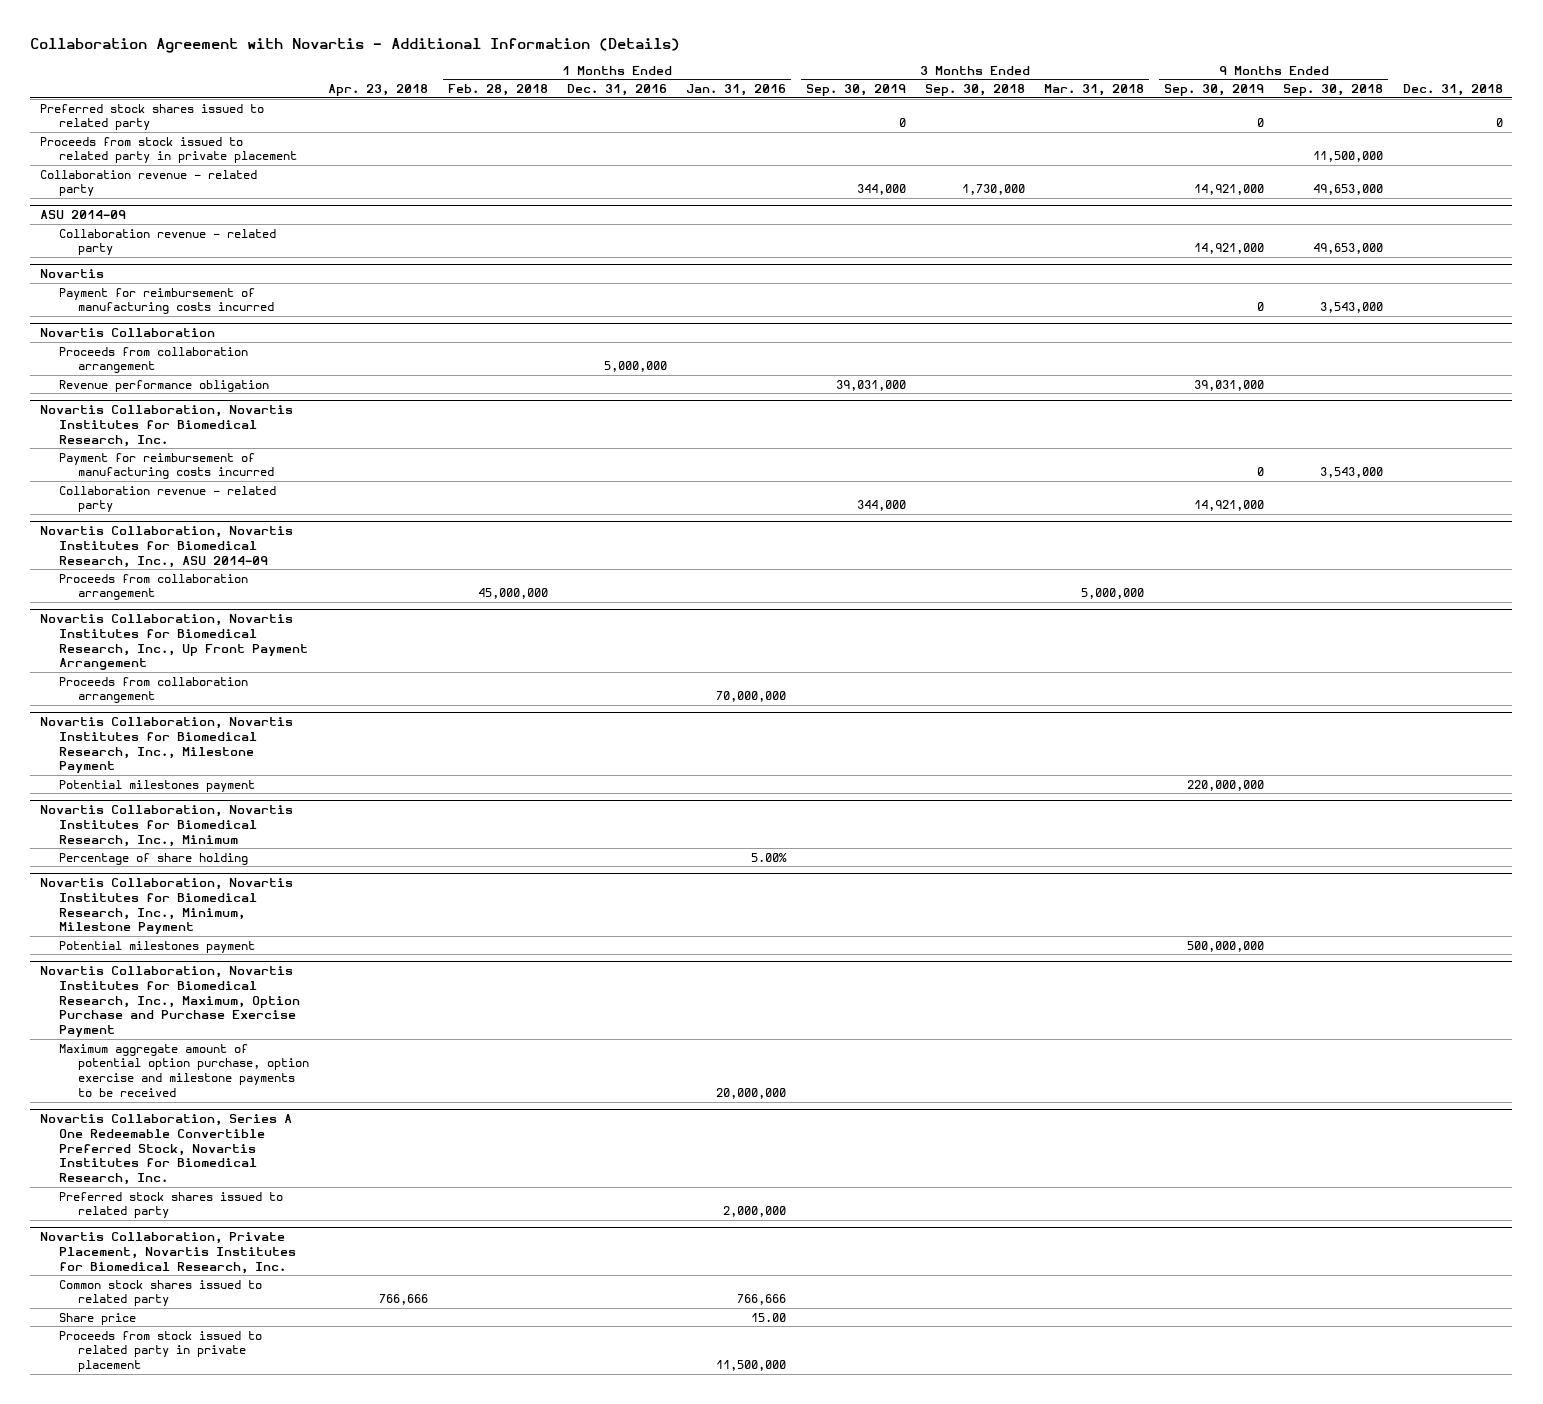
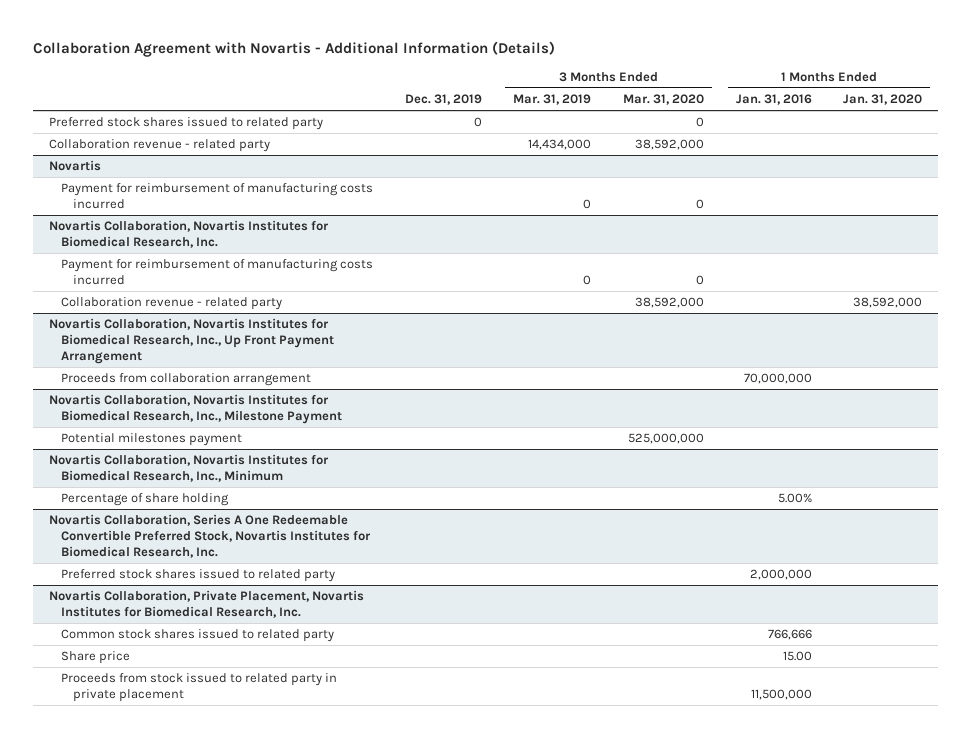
- | Apr. 23, 2018 | 1 Months Ended Feb. 28, 2018 | 1 Months Ended Dec. 31, 2016 | 1 Months Ended Jan. 31, 2016 | 3 Months Ended Sep. 30, 2019 | 3 Months Ended Sep. 30, 2018 | 3 Months Ended Mar. 31, 2018 | 9 Months Ended Sep. 30, 2019 | 9 Months Ended Sep. 30, 2018 | Dec. 31, 2018
+ | Dec. 31, 2019 | 3 Months Ended Mar. 31, 2019 | 3 Months Ended Mar. 31, 2020 | 1 Months Ended Jan. 31, 2016 | 1 Months Ended Jan. 31, 2020
- Proceeds from stock issued to related party in private placement | | | | | | | | | 11,500,000 |
- ASU 2014-09
- Collaboration revenue - related party | | | | | | | | 14,921,000 | 49,653,000 |
- Novartis Collaboration
- Proceeds from collaboration arrangement | | | 5,000,000 | | | | | | |
- Revenue performance obligation | | | | | 39,031,000 | | | 39,031,000 | |
- Novartis Collaboration, Novartis Institutes for Biomedical Research, Inc., ASU 2014-09
- Proceeds from collaboration arrangement | | 45,000,000 | | | | | 5,000,000 | | |
- Novartis Collaboration, Novartis Institutes for Biomedical Research, Inc., Minimum, Milestone Payment
- Potential milestones payment | | | | | | | | 500,000,000 | |
- Novartis Collaboration, Novartis Institutes for Biomedical Research, Inc., Maximum, Option Purchase and Purchase Exercise Payment
- Maximum aggregate amount of potential option purchase, option exercise and milestone payments to be received | | | | 20,000,000 | | | | | |

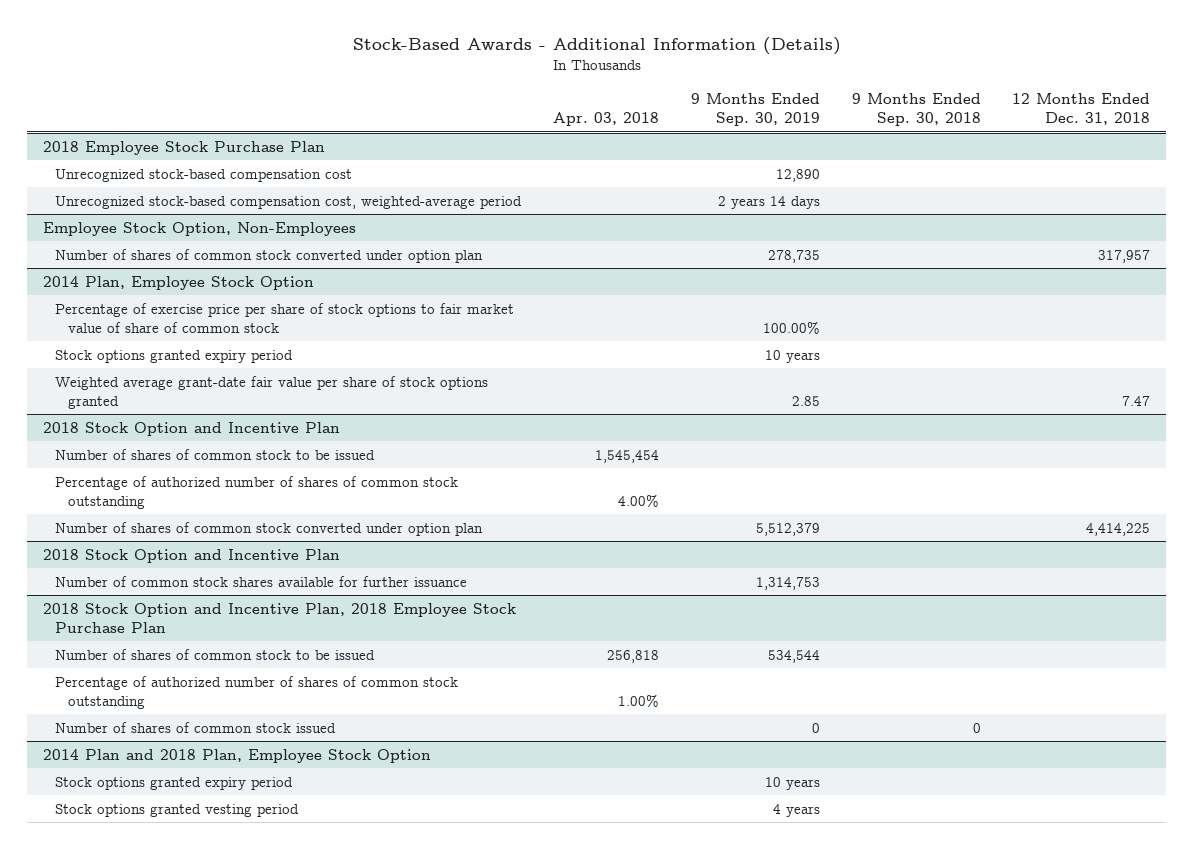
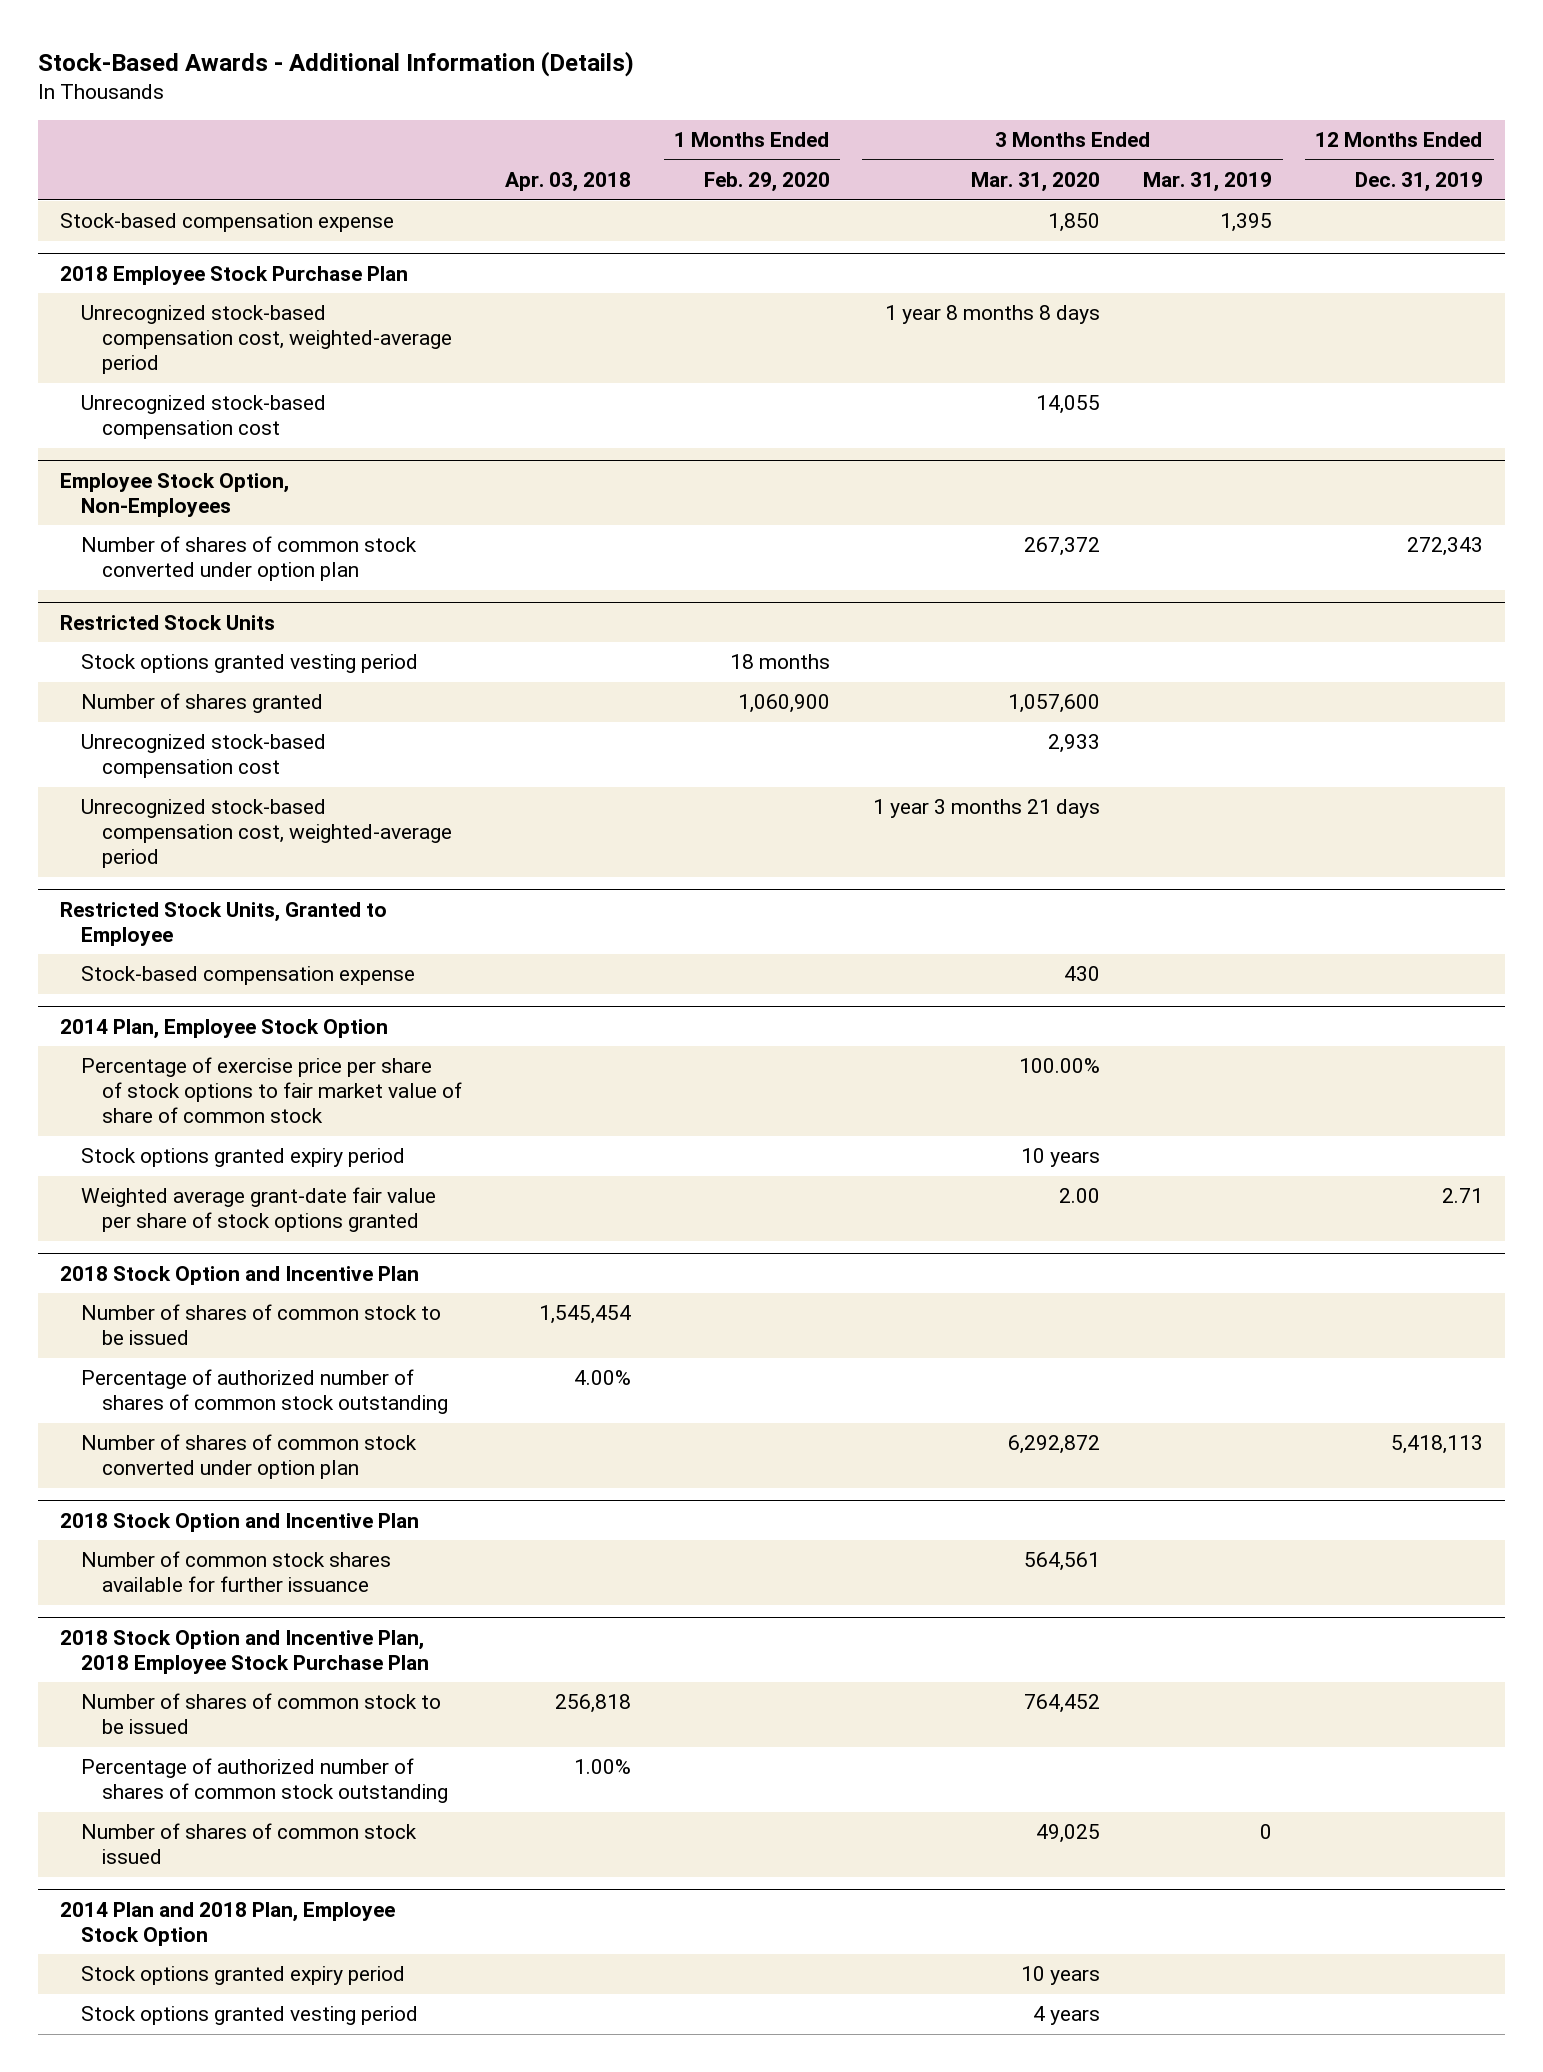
- | Apr. 03, 2018 | 9 Months Ended Sep. 30, 2019 | 9 Months Ended Sep. 30, 2018 | 12 Months Ended Dec. 31, 2018
+ | Apr. 03, 2018 | 1 Months Ended Feb. 29, 2020 | 3 Months Ended Mar. 31, 2020 | 3 Months Ended Mar. 31, 2019 | 12 Months Ended Dec. 31, 2019
+ Stock-based compensation expense | | | 1,850 | 1,395 |
@ 2018 Employee Stock Purchase Plan
moved down: Unrecognized stock-based compensation cost | | | 14,055 | |
+ Restricted Stock Units
+ Stock options granted vesting period | | 18 months | | |
+ Number of shares granted | | 1,060,900 | 1,057,600 | |
+ Unrecognized stock-based compensation cost | | | 2,933 | |
+ Unrecognized stock-based compensation cost, weighted-average period | | | 1 year 3 months 21 days | |
+ Restricted Stock Units, Granted to Employee
+ Stock-based compensation expense | | | 430 | |

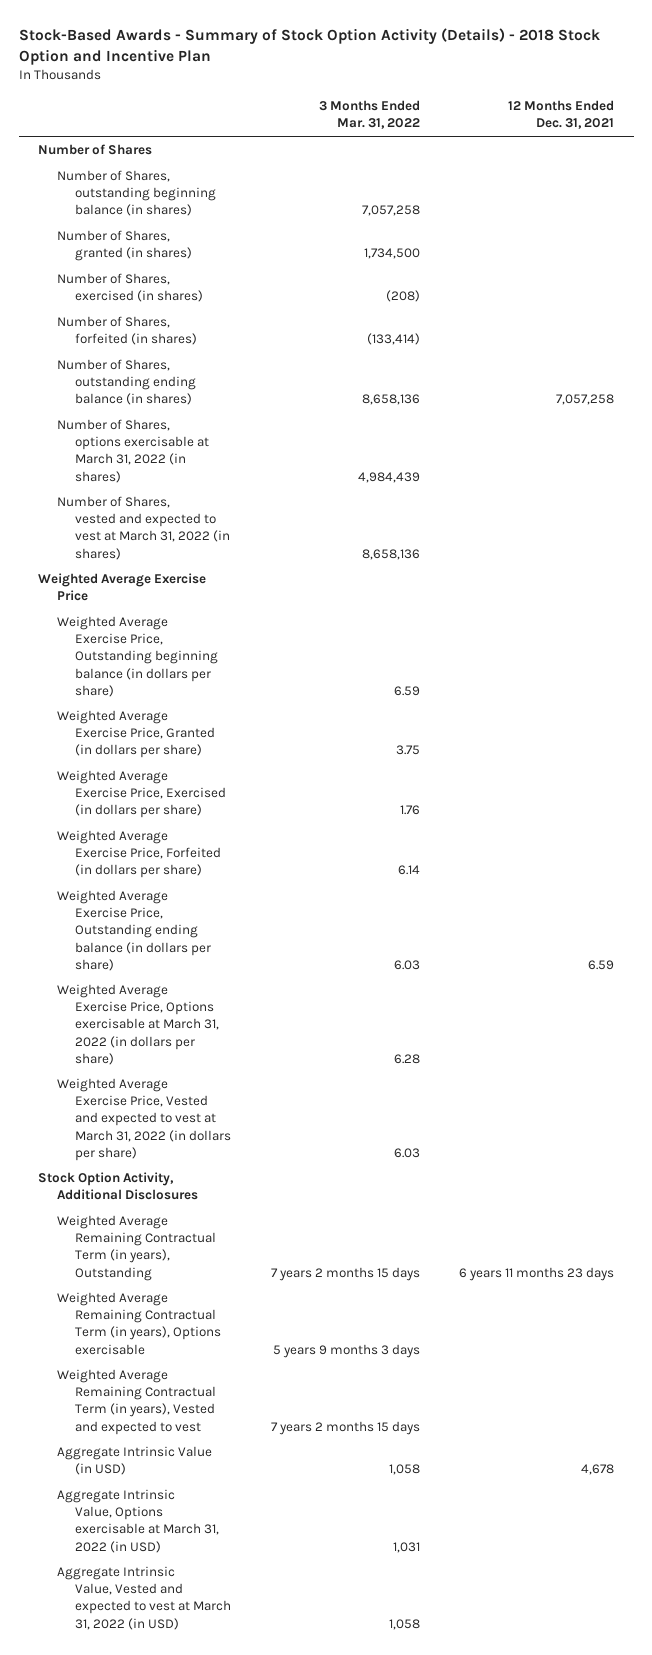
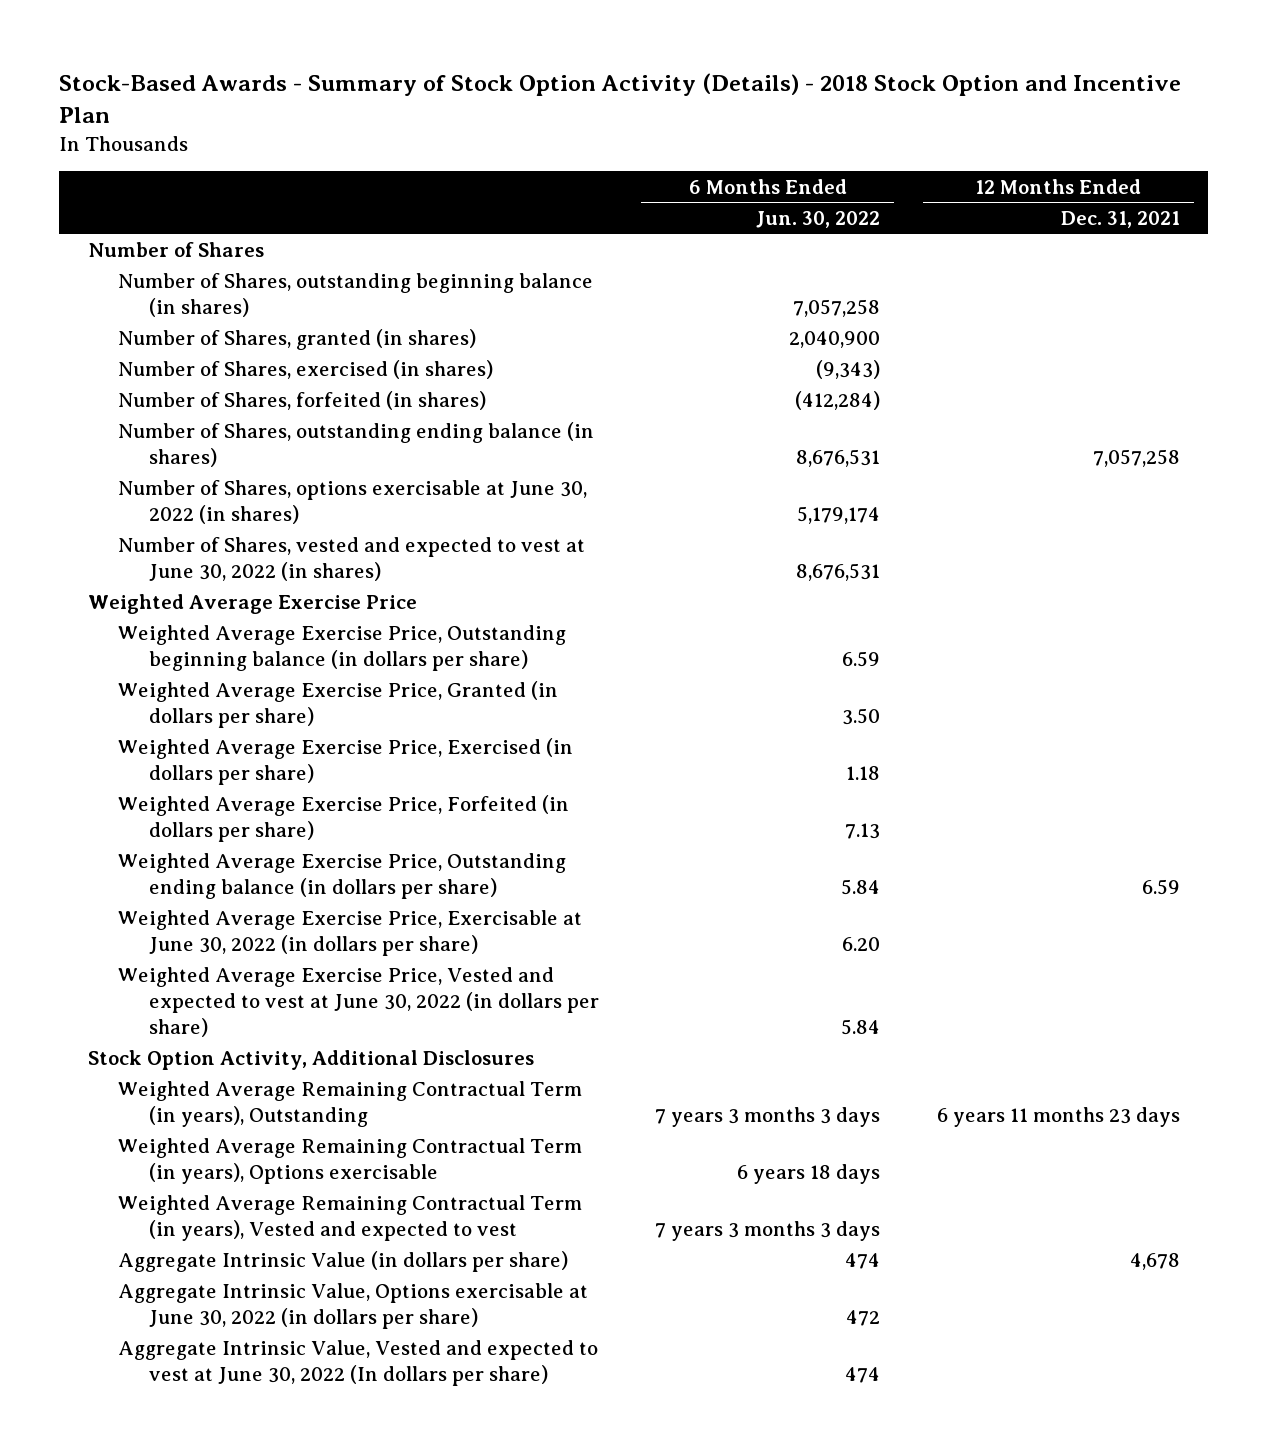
- | 3 Months Ended Mar. 31, 2022 | 12 Months Ended Dec. 31, 2021
+ | 6 Months Ended Jun. 30, 2022 | 12 Months Ended Dec. 31, 2021
- Number of Shares, options exercisable at March 31, 2022 (in shares) | 4,984,439 |
- Number of Shares, vested and expected to vest at March 31, 2022 (in shares) | 8,658,136 |
+ Number of Shares, options exercisable at June 30, 2022 (in shares) | 5,179,174 |
+ Number of Shares, vested and expected to vest at June 30, 2022 (in shares) | 8,676,531 |
- Weighted Average Exercise Price, Options exercisable at March 31, 2022 (in dollars per share) | 6.28 |
- Weighted Average Exercise Price, Vested and expected to vest at March 31, 2022 (in dollars per share) | 6.03 |
+ Weighted Average Exercise Price, Exercisable at June 30, 2022 (in dollars per share) | 6.20 |
+ Weighted Average Exercise Price, Vested and expected to vest at June 30, 2022 (in dollars per share) | 5.84 |
- Aggregate Intrinsic Value (in USD) | 1,058 | 4,678
- Aggregate Intrinsic Value, Options exercisable at March 31, 2022 (in USD) | 1,031 |
- Aggregate Intrinsic Value, Vested and expected to vest at March 31, 2022 (in USD) | 1,058 |
+ Aggregate Intrinsic Value (in dollars per share) | 474 | 4,678
+ Aggregate Intrinsic Value, Options exercisable at June 30, 2022 (in dollars per share) | 472 |
+ Aggregate Intrinsic Value, Vested and expected to vest at June 30, 2022 (In dollars per share) | 474 |

